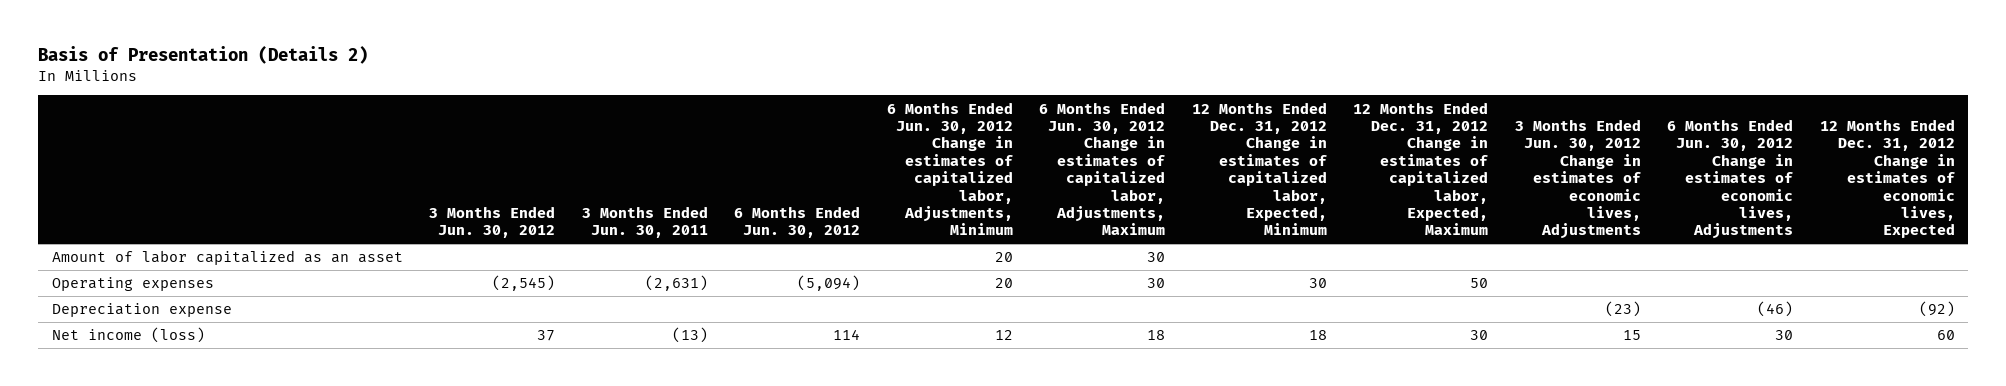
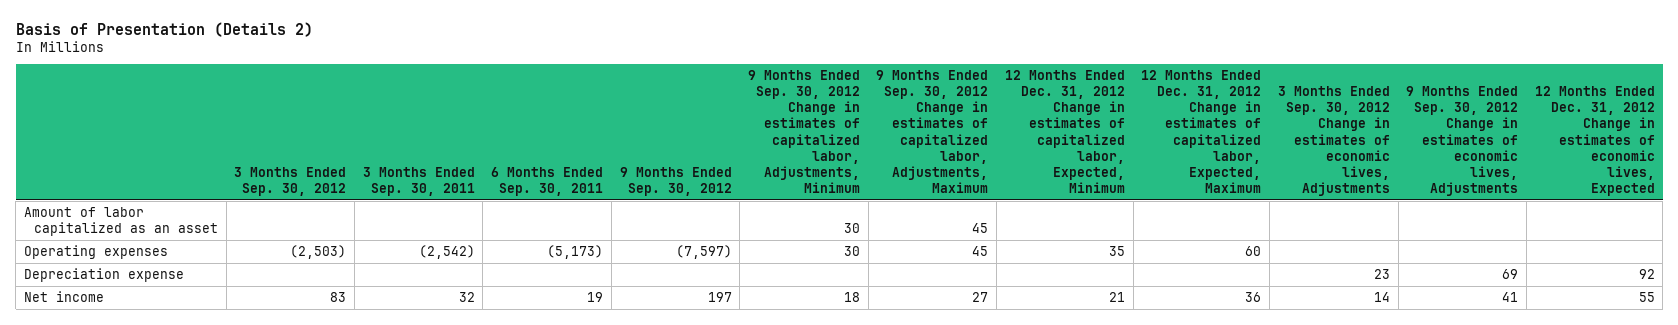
- | 3 Months Ended Jun. 30, 2012 | 3 Months Ended Jun. 30, 2011 | 6 Months Ended Jun. 30, 2012 | 6 Months Ended Jun. 30, 2012 Change in estimates of capitalized labor, Adjustments, Minimum | 6 Months Ended Jun. 30, 2012 Change in estimates of capitalized labor, Adjustments, Maximum | 12 Months Ended Dec. 31, 2012 Change in estimates of capitalized labor, Expected, Minimum | 12 Months Ended Dec. 31, 2012 Change in estimates of capitalized labor, Expected, Maximum | 3 Months Ended Jun. 30, 2012 Change in estimates of economic lives, Adjustments | 6 Months Ended Jun. 30, 2012 Change in estimates of economic lives, Adjustments | 12 Months Ended Dec. 31, 2012 Change in estimates of economic lives, Expected
+ | 3 Months Ended Sep. 30, 2012 | 3 Months Ended Sep. 30, 2011 | 6 Months Ended Sep. 30, 2011 | 9 Months Ended Sep. 30, 2012 | 9 Months Ended Sep. 30, 2012 Change in estimates of capitalized labor, Adjustments, Minimum | 9 Months Ended Sep. 30, 2012 Change in estimates of capitalized labor, Adjustments, Maximum | 12 Months Ended Dec. 31, 2012 Change in estimates of capitalized labor, Expected, Minimum | 12 Months Ended Dec. 31, 2012 Change in estimates of capitalized labor, Expected, Maximum | 3 Months Ended Sep. 30, 2012 Change in estimates of economic lives, Adjustments | 9 Months Ended Sep. 30, 2012 Change in estimates of economic lives, Adjustments | 12 Months Ended Dec. 31, 2012 Change in estimates of economic lives, Expected
- Operating expenses | (2,545) | (2,631) | (5,094) | 20 | 30 | 30 | 50 | | |
- Depreciation expense | | | | | | | | (23) | (46) | (92)
- Net income (loss) | 37 | (13) | 114 | 12 | 18 | 18 | 30 | 15 | 30 | 60
+ Operating expenses | (2,503) | (2,542) | (5,173) | (7,597) | 30 | 45 | 35 | 60 | | |
+ Depreciation expense | | | | | | | | | 23 | 69 | 92
+ Net income | 83 | 32 | 19 | 197 | 18 | 27 | 21 | 36 | 14 | 41 | 55

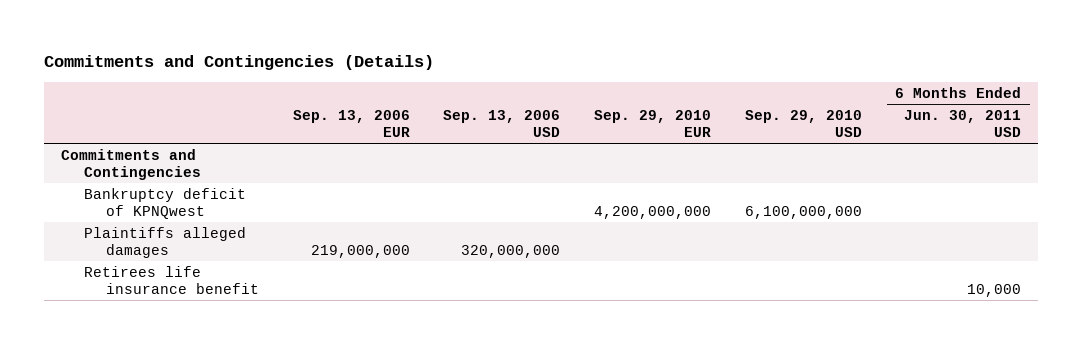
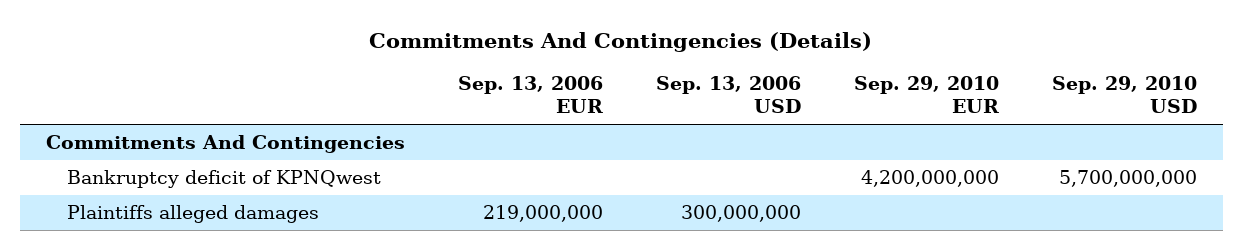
- Commitments and Contingencies (Details)
+ Commitments And Contingencies (Details)
- | Sep. 13, 2006 EUR | Sep. 13, 2006 USD | Sep. 29, 2010 EUR | Sep. 29, 2010 USD | 6 Months Ended Jun. 30, 2011 USD
+ | Sep. 13, 2006 EUR | Sep. 13, 2006 USD | Sep. 29, 2010 EUR | Sep. 29, 2010 USD
- Commitments and Contingencies
- Bankruptcy deficit of KPNQwest | | | 4,200,000,000 | 6,100,000,000 |
- Plaintiffs alleged damages | 219,000,000 | 320,000,000 | | |
- Retirees life insurance benefit | | | | | 10,000
+ Commitments And Contingencies
+ Bankruptcy deficit of KPNQwest | | | 4,200,000,000 | 5,700,000,000
+ Plaintiffs alleged damages | 219,000,000 | 300,000,000 | |

